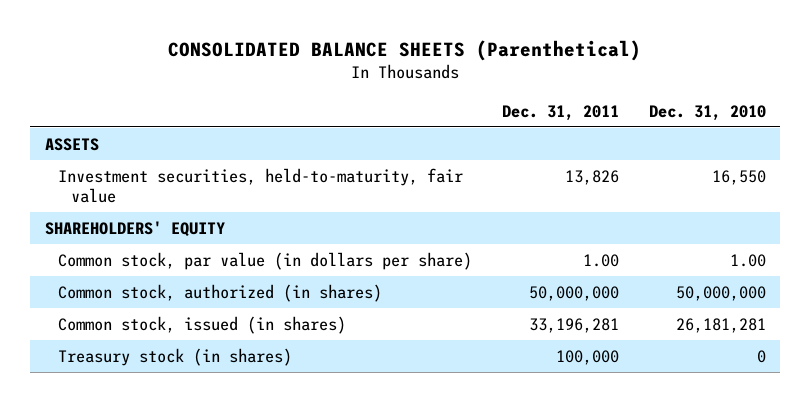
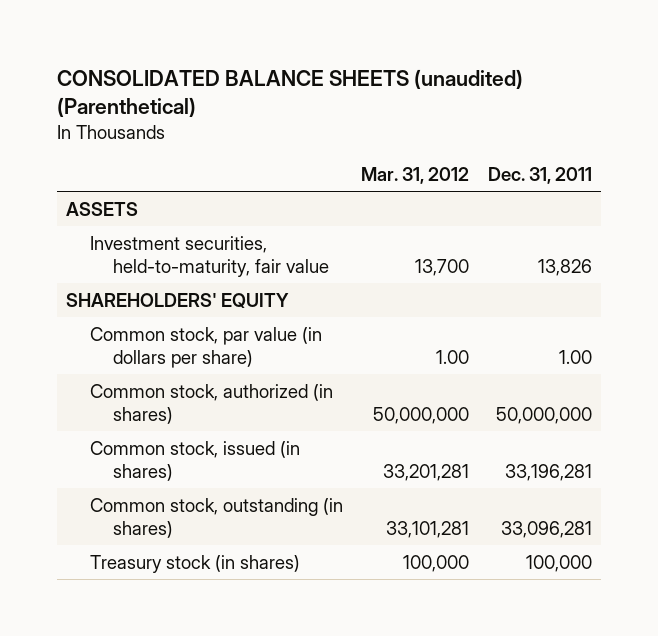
- CONSOLIDATED BALANCE SHEETS (Parenthetical)
+ CONSOLIDATED BALANCE SHEETS (unaudited) (Parenthetical)
- | Dec. 31, 2011 | Dec. 31, 2010
+ | Mar. 31, 2012 | Dec. 31, 2011
+ Common stock, outstanding (in shares) | 33,101,281 | 33,096,281

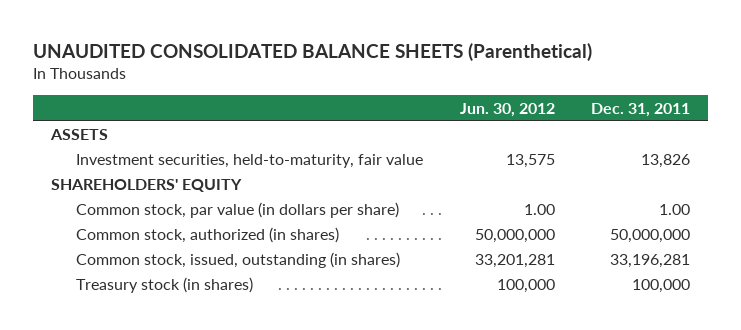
- CONSOLIDATED BALANCE SHEETS (unaudited) (Parenthetical)
+ UNAUDITED CONSOLIDATED BALANCE SHEETS (Parenthetical)
- | Mar. 31, 2012 | Dec. 31, 2011
+ | Jun. 30, 2012 | Dec. 31, 2011
- Common stock, issued (in shares) | 33,201,281 | 33,196,281
- Common stock, outstanding (in shares) | 33,101,281 | 33,096,281
+ Common stock, issued, outstanding (in shares) | 33,201,281 | 33,196,281

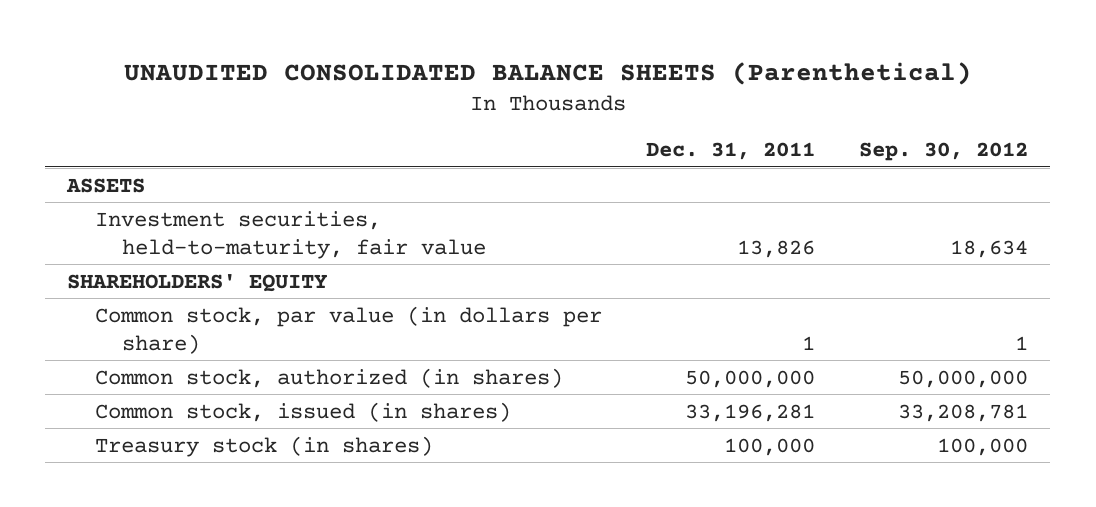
- | Jun. 30, 2012 | Dec. 31, 2011
+ | Dec. 31, 2011 | Sep. 30, 2012
- Common stock, par value (in dollars per share) | 1.00 | 1.00
+ Common stock, par value (in dollars per share) | 1 | 1
- Common stock, issued, outstanding (in shares) | 33,201,281 | 33,196,281
+ Common stock, issued (in shares) | 33,196,281 | 33,208,781

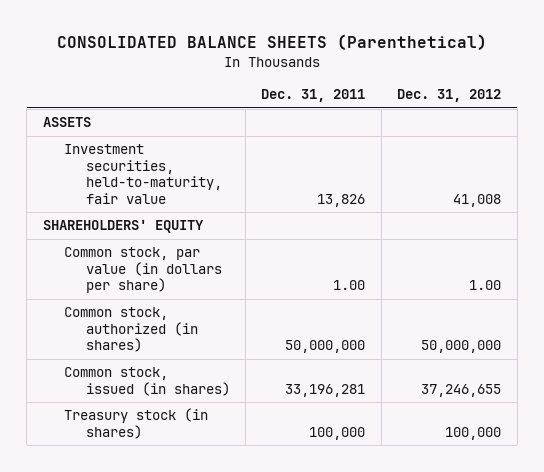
- UNAUDITED CONSOLIDATED BALANCE SHEETS (Parenthetical)
+ CONSOLIDATED BALANCE SHEETS (Parenthetical)
- | Dec. 31, 2011 | Sep. 30, 2012
+ | Dec. 31, 2011 | Dec. 31, 2012
- Common stock, par value (in dollars per share) | 1 | 1
+ Common stock, par value (in dollars per share) | 1.00 | 1.00

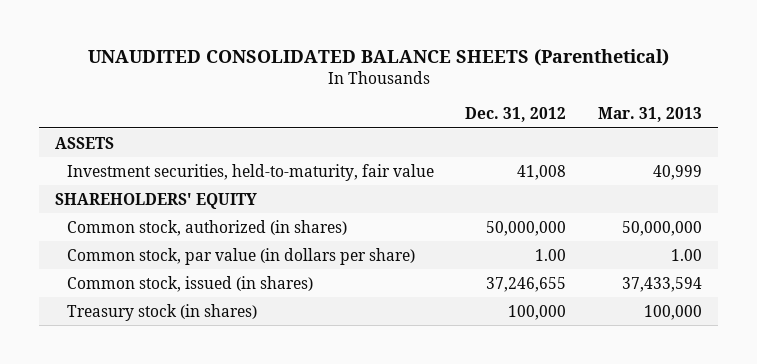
- CONSOLIDATED BALANCE SHEETS (Parenthetical)
+ UNAUDITED CONSOLIDATED BALANCE SHEETS (Parenthetical)
- | Dec. 31, 2011 | Dec. 31, 2012
+ | Dec. 31, 2012 | Mar. 31, 2013
moved down: Common stock, par value (in dollars per share) | 1.00 | 1.00

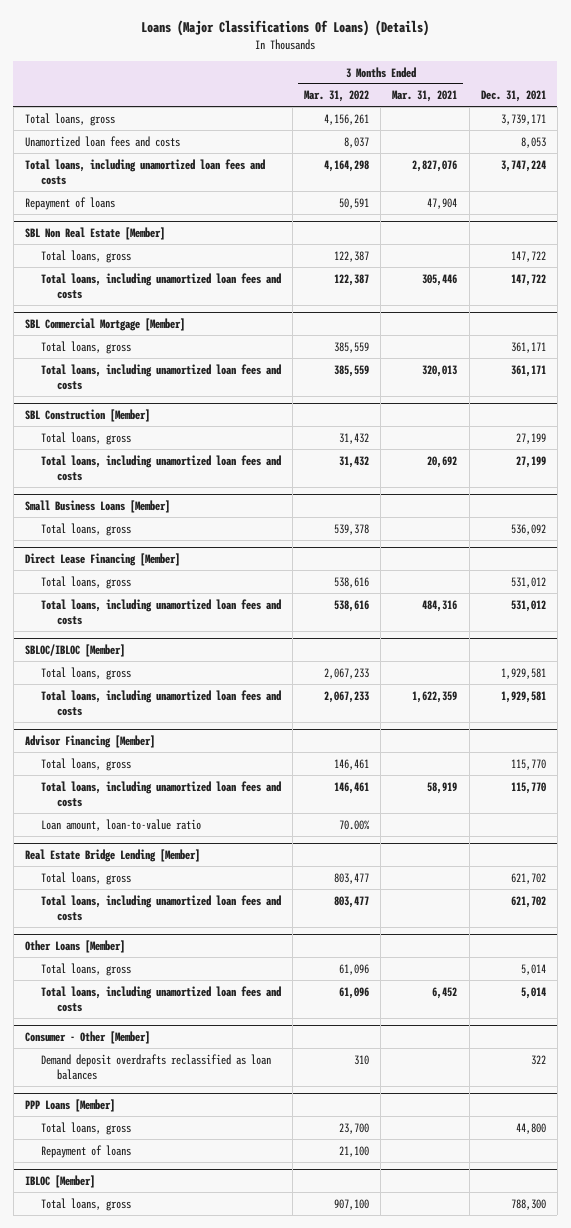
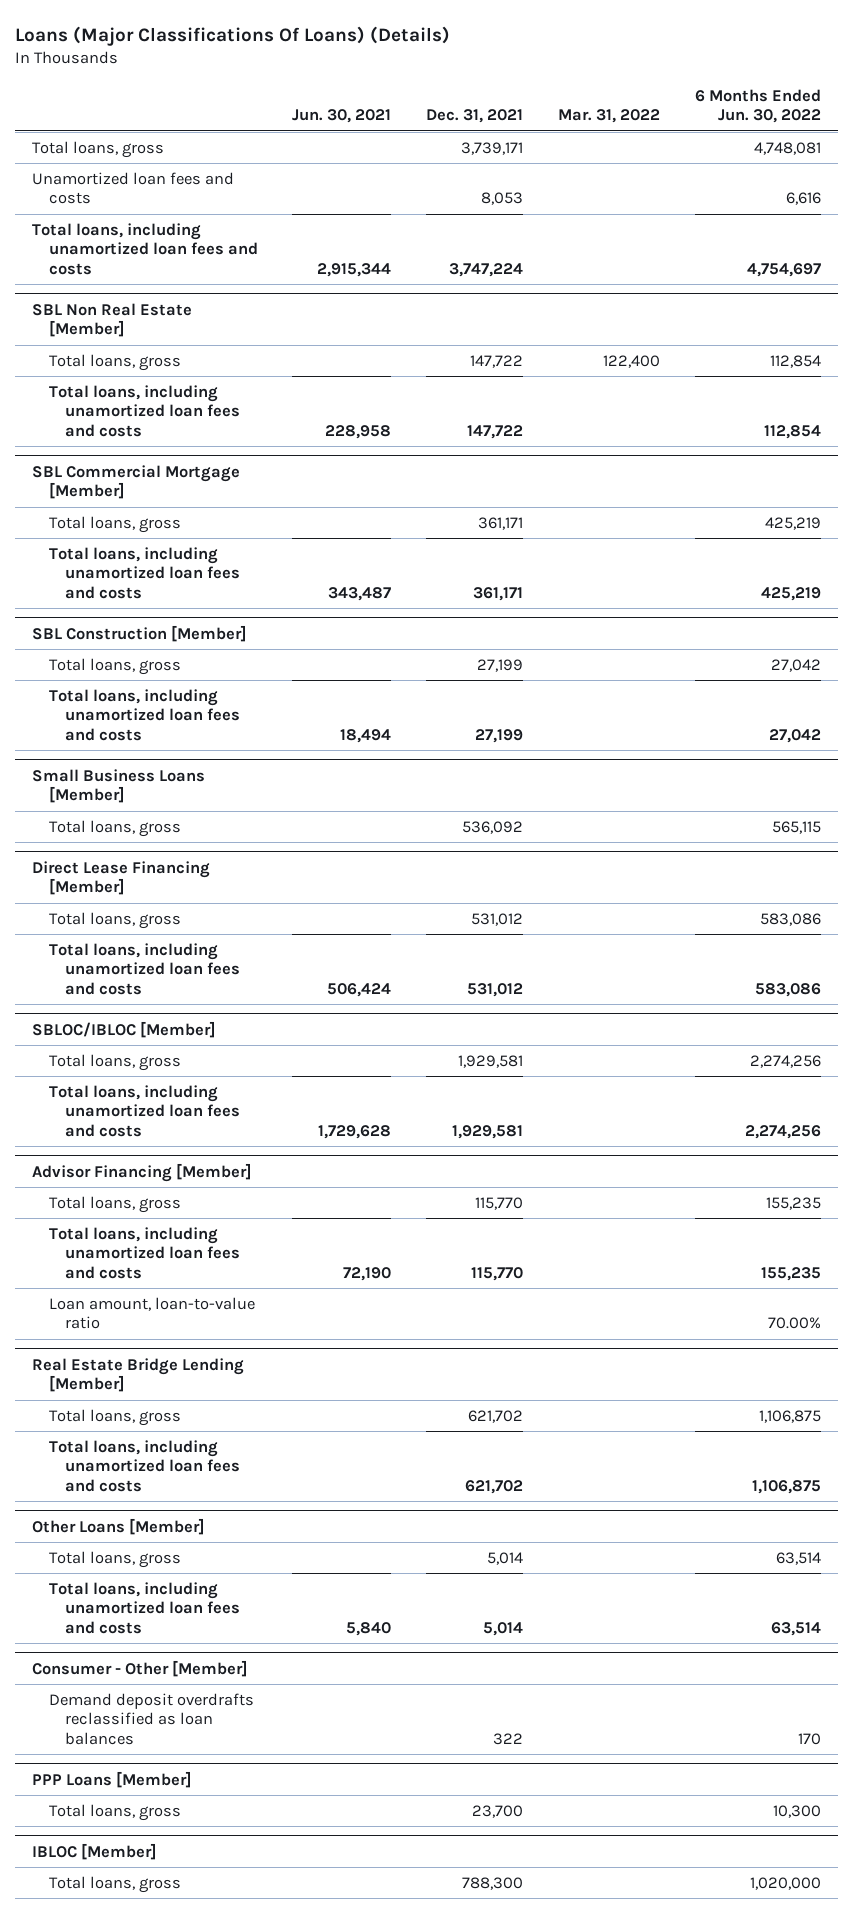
- | 3 Months Ended Mar. 31, 2022 | 3 Months Ended Mar. 31, 2021 | Dec. 31, 2021
+ | Jun. 30, 2021 | Dec. 31, 2021 | Mar. 31, 2022 | 6 Months Ended Jun. 30, 2022
- Repayment of loans | 50,591 | 47,904 |
@ PPP Loans [Member]
- Total loans, gross | 23,700 | | 44,800
- Repayment of loans | 21,100 | |
+ Total loans, gross | | 23,700 | | 10,300

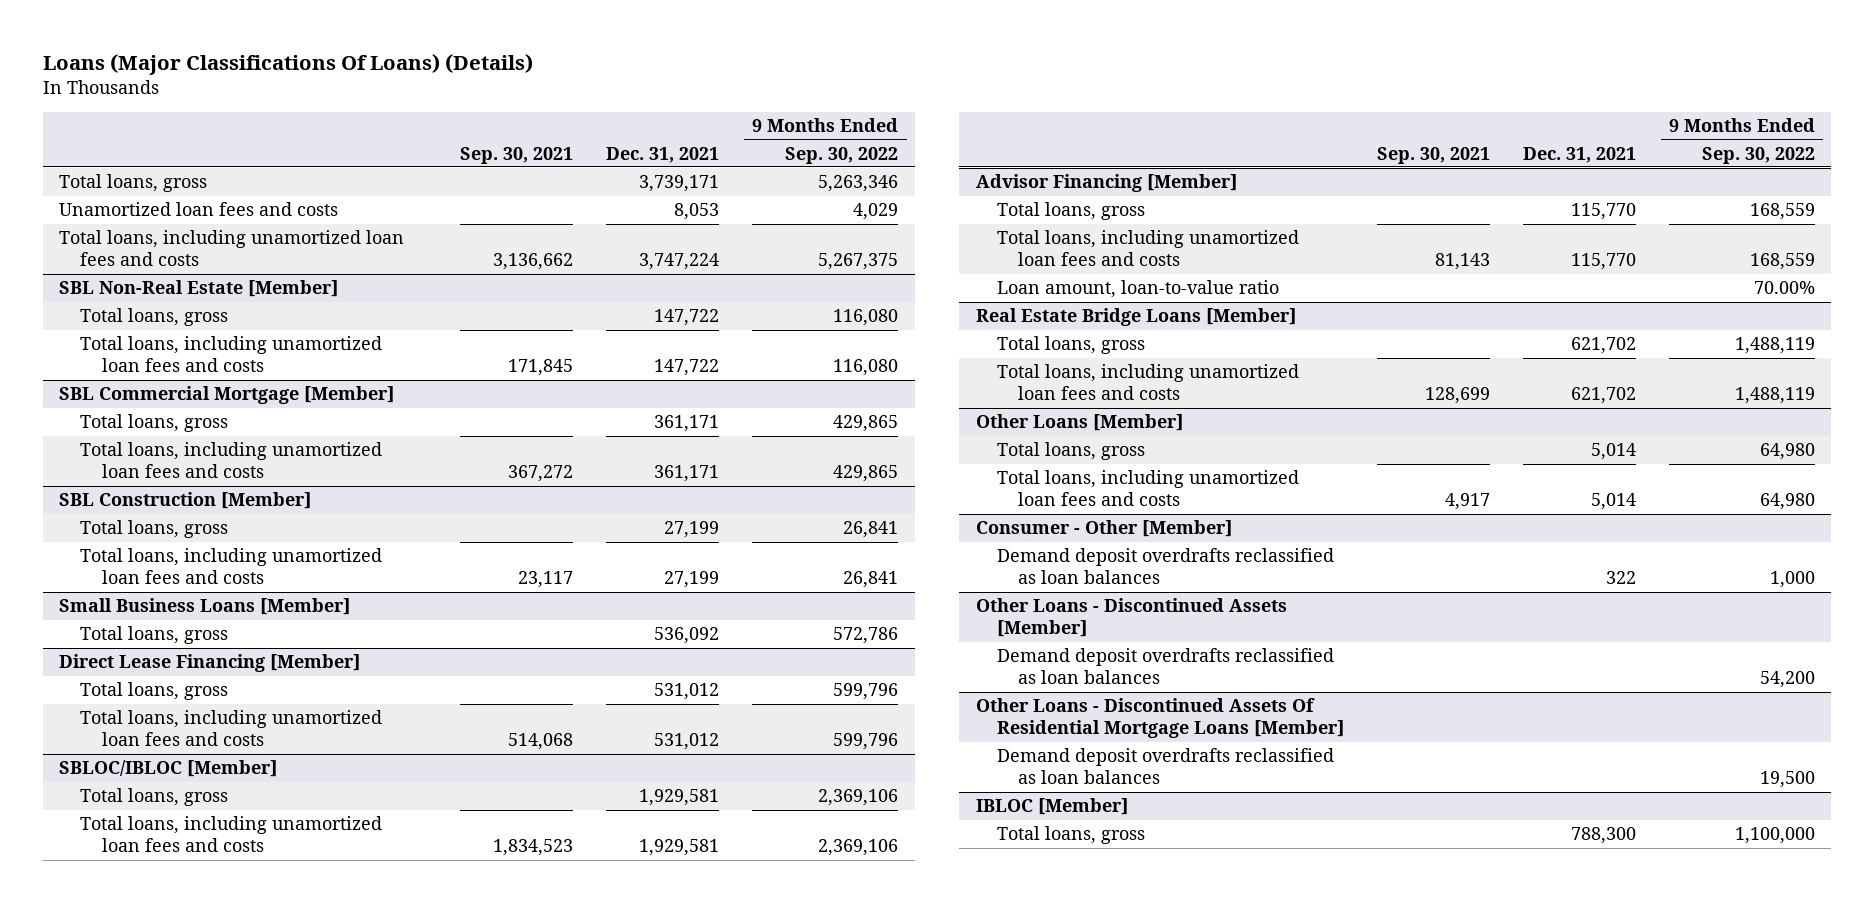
- | Jun. 30, 2021 | Dec. 31, 2021 | Mar. 31, 2022 | 6 Months Ended Jun. 30, 2022
+ | Sep. 30, 2021 | Dec. 31, 2021 | 9 Months Ended Sep. 30, 2022
- SBL Non Real Estate [Member]
+ SBL Non-Real Estate [Member]
- Real Estate Bridge Lending [Member]
+ Real Estate Bridge Loans [Member]
- PPP Loans [Member]
- Total loans, gross | | 23,700 | | 10,300
+ Other Loans - Discontinued Assets [Member]
+ Demand deposit overdrafts reclassified as loan balances | | | 54,200
+ Other Loans - Discontinued Assets Of Residential Mortgage Loans [Member]
+ Demand deposit overdrafts reclassified as loan balances | | | 19,500

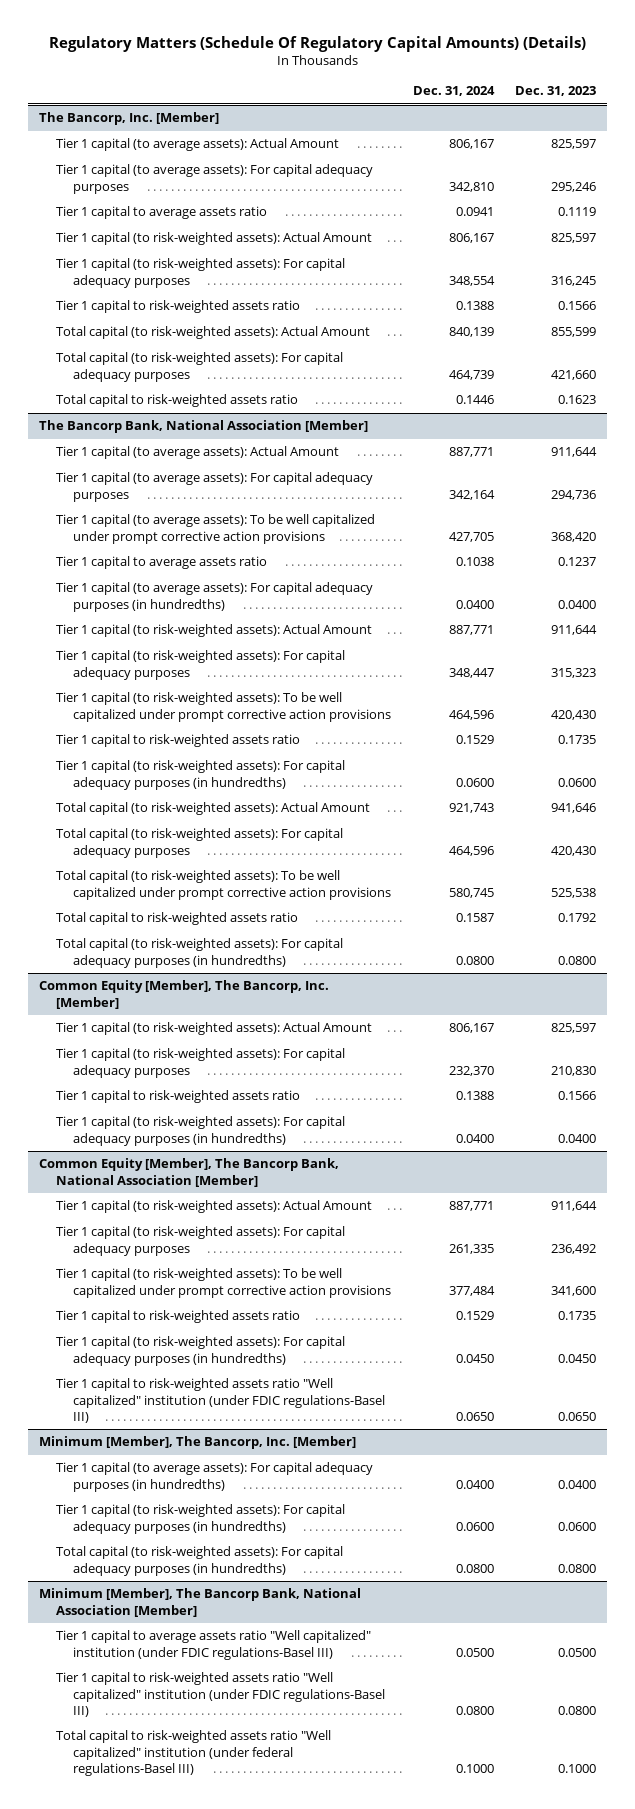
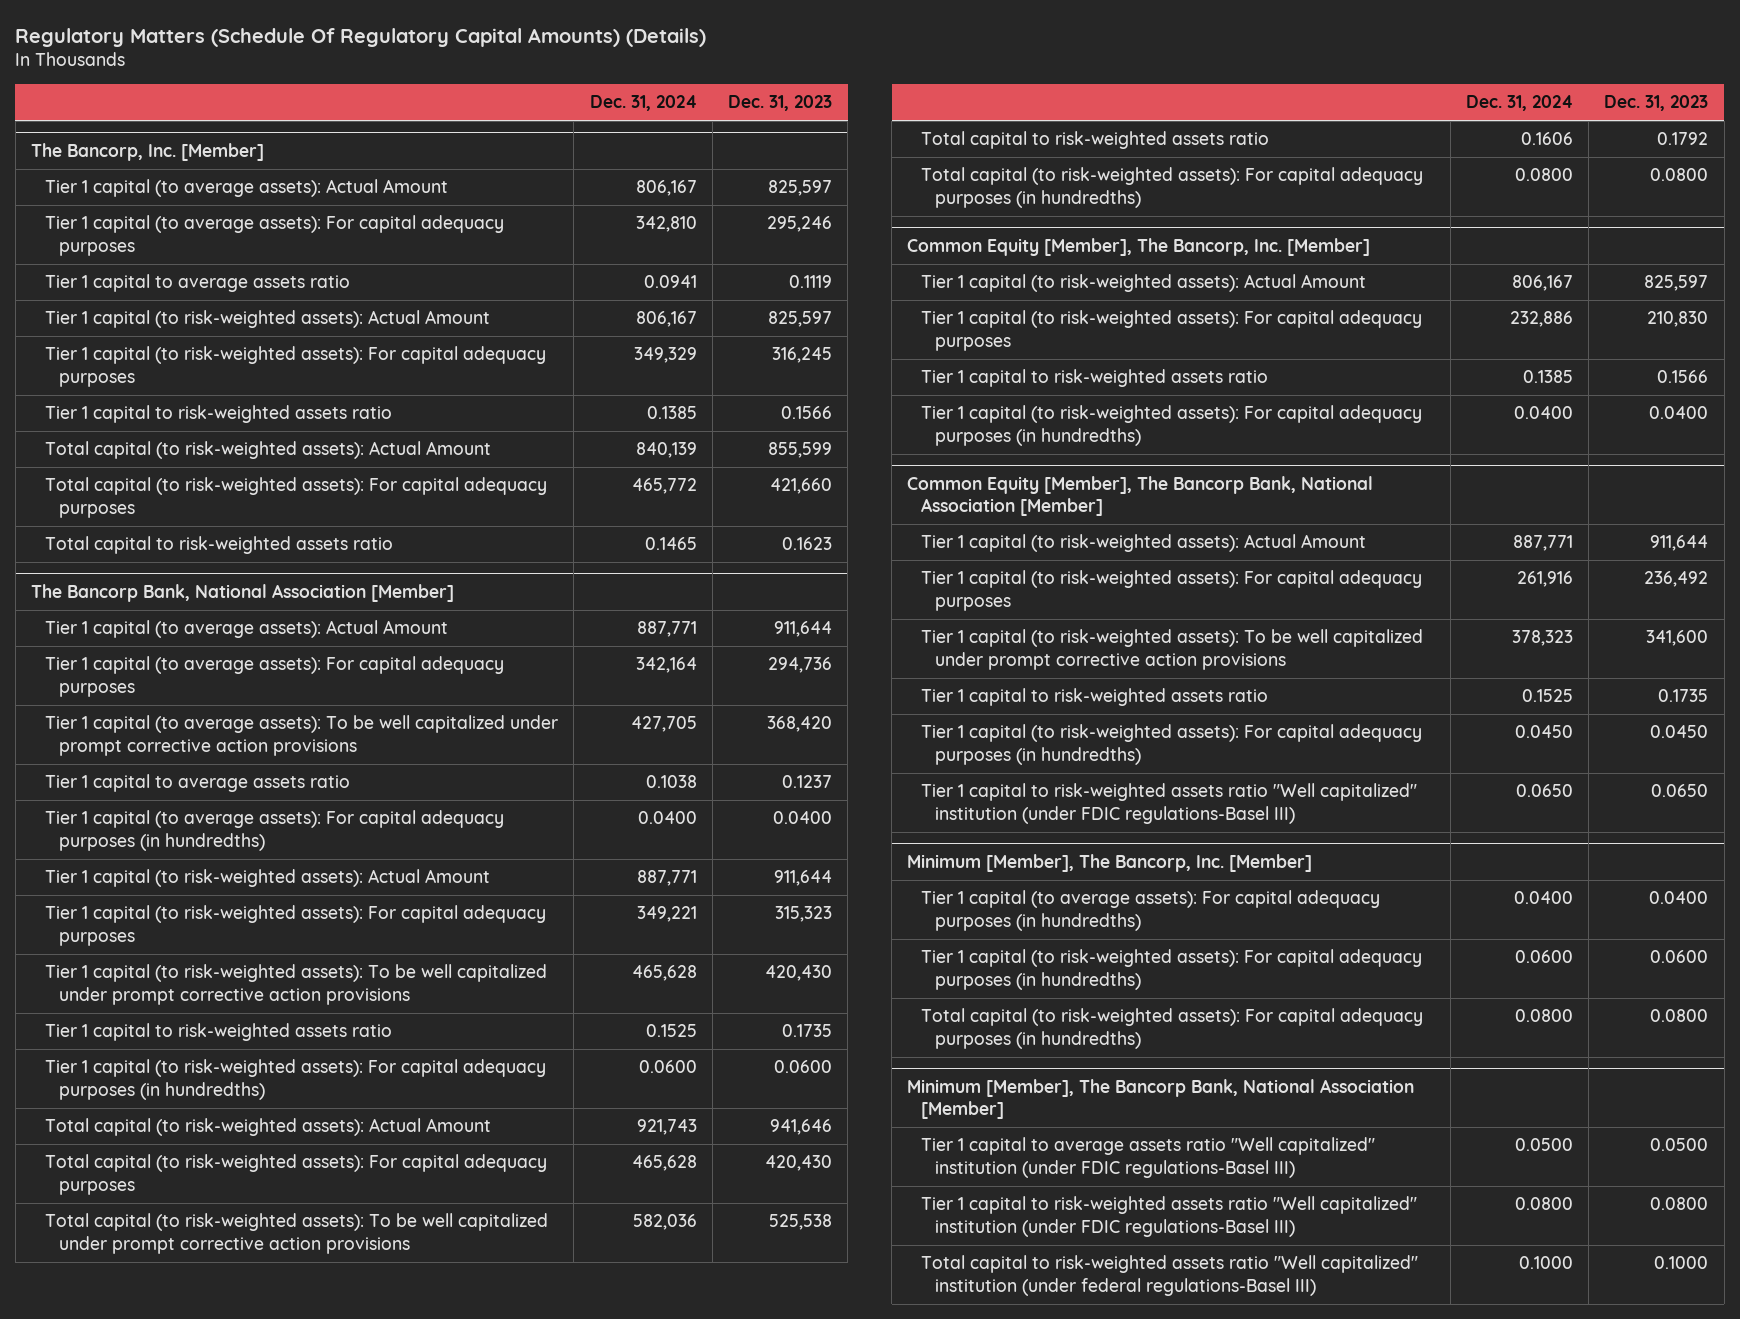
@ The Bancorp, Inc. [Member]
- Tier 1 capital (to risk-weighted assets): For capital adequacy purposes | 348,554 | 316,245
- Tier 1 capital to risk-weighted assets ratio | 0.1388 | 0.1566
+ Tier 1 capital (to risk-weighted assets): For capital adequacy purposes | 349,329 | 316,245
+ Tier 1 capital to risk-weighted assets ratio | 0.1385 | 0.1566
- Total capital (to risk-weighted assets): For capital adequacy purposes | 464,739 | 421,660
- Total capital to risk-weighted assets ratio | 0.1446 | 0.1623
+ Total capital (to risk-weighted assets): For capital adequacy purposes | 465,772 | 421,660
+ Total capital to risk-weighted assets ratio | 0.1465 | 0.1623
@ The Bancorp Bank, National Association [Member]
- Tier 1 capital (to risk-weighted assets): For capital adequacy purposes | 348,447 | 315,323
- Tier 1 capital (to risk-weighted assets): To be well capitalized under prompt corrective action provisions | 464,596 | 420,430
- Tier 1 capital to risk-weighted assets ratio | 0.1529 | 0.1735
+ Tier 1 capital (to risk-weighted assets): For capital adequacy purposes | 349,221 | 315,323
+ Tier 1 capital (to risk-weighted assets): To be well capitalized under prompt corrective action provisions | 465,628 | 420,430
+ Tier 1 capital to risk-weighted assets ratio | 0.1525 | 0.1735
- Total capital (to risk-weighted assets): For capital adequacy purposes | 464,596 | 420,430
- Total capital (to risk-weighted assets): To be well capitalized under prompt corrective action provisions | 580,745 | 525,538
- Total capital to risk-weighted assets ratio | 0.1587 | 0.1792
+ Total capital (to risk-weighted assets): For capital adequacy purposes | 465,628 | 420,430
+ Total capital (to risk-weighted assets): To be well capitalized under prompt corrective action provisions | 582,036 | 525,538
+ Total capital to risk-weighted assets ratio | 0.1606 | 0.1792
@ Common Equity [Member], The Bancorp, Inc. [Member]
- Tier 1 capital (to risk-weighted assets): For capital adequacy purposes | 232,370 | 210,830
- Tier 1 capital to risk-weighted assets ratio | 0.1388 | 0.1566
+ Tier 1 capital (to risk-weighted assets): For capital adequacy purposes | 232,886 | 210,830
+ Tier 1 capital to risk-weighted assets ratio | 0.1385 | 0.1566
@ Common Equity [Member], The Bancorp Bank, National Association [Member]
- Tier 1 capital (to risk-weighted assets): For capital adequacy purposes | 261,335 | 236,492
- Tier 1 capital (to risk-weighted assets): To be well capitalized under prompt corrective action provisions | 377,484 | 341,600
- Tier 1 capital to risk-weighted assets ratio | 0.1529 | 0.1735
+ Tier 1 capital (to risk-weighted assets): For capital adequacy purposes | 261,916 | 236,492
+ Tier 1 capital (to risk-weighted assets): To be well capitalized under prompt corrective action provisions | 378,323 | 341,600
+ Tier 1 capital to risk-weighted assets ratio | 0.1525 | 0.1735

